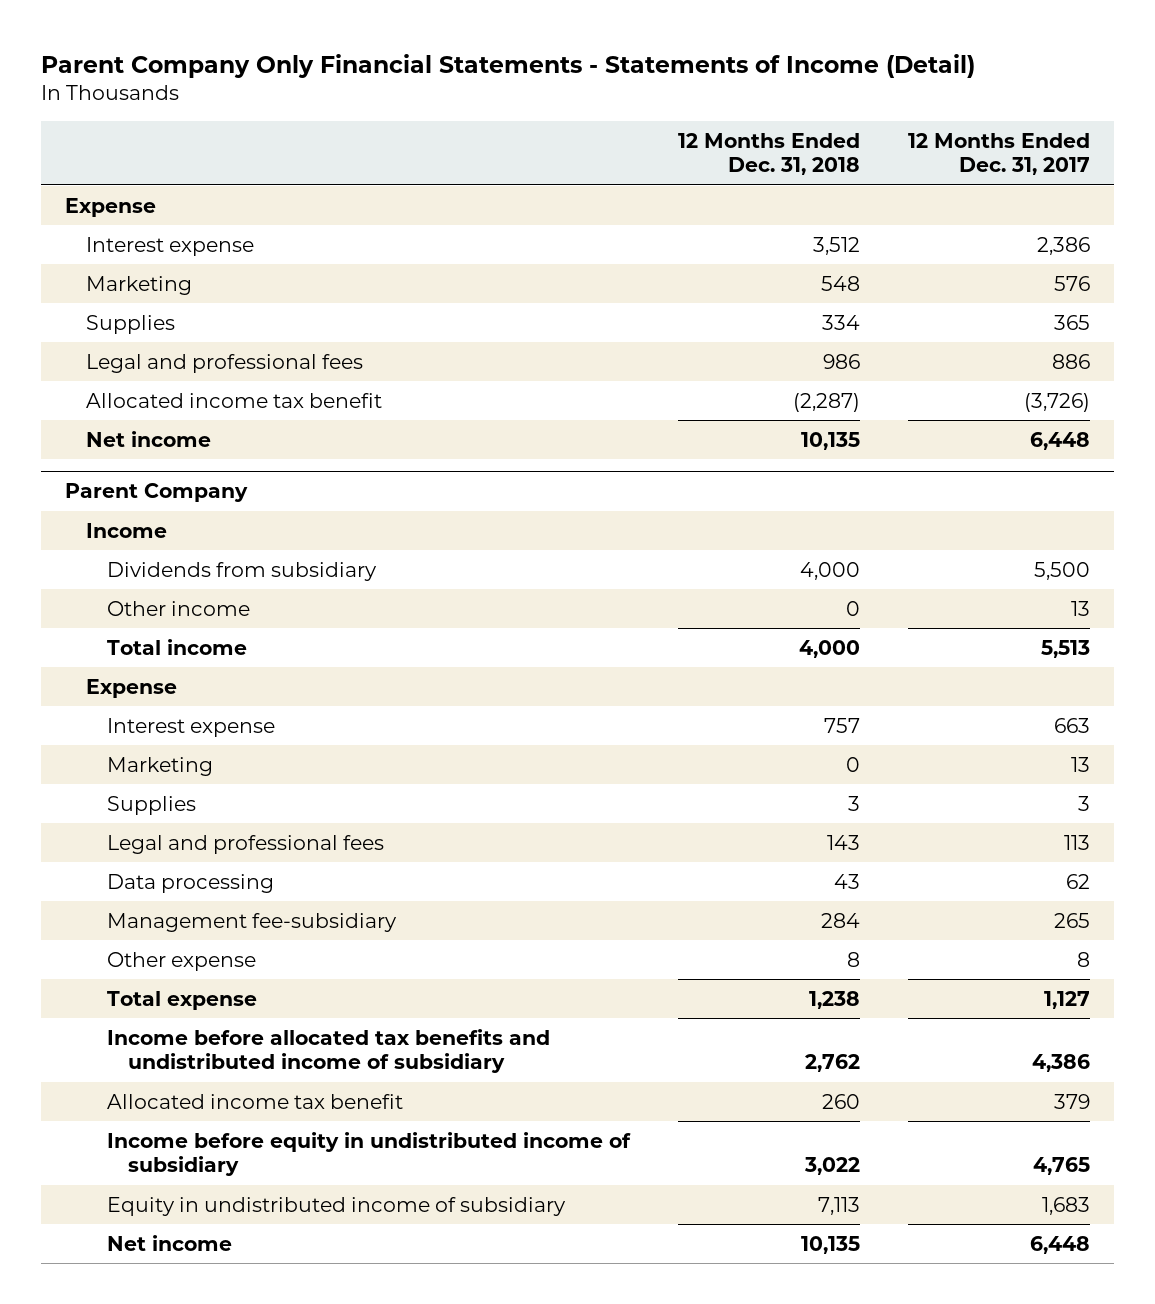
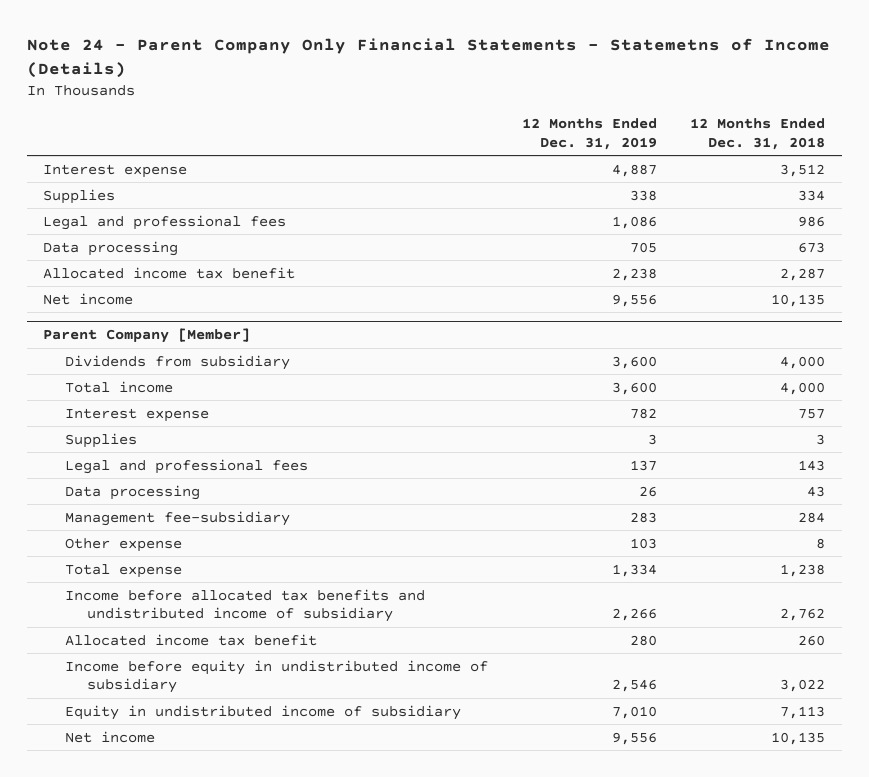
- Parent Company Only Financial Statements - Statements of Income (Detail)
+ Note 24 - Parent Company Only Financial Statements - Statemetns of Income (Details)
- | 12 Months Ended Dec. 31, 2018 | 12 Months Ended Dec. 31, 2017
+ | 12 Months Ended Dec. 31, 2019 | 12 Months Ended Dec. 31, 2018
- Expense
- Marketing | 548 | 576
- Allocated income tax benefit | (2,287) | (3,726)
+ Data processing | 705 | 673
+ Allocated income tax benefit | 2,238 | 2,287
- Parent Company
- Income
+ Parent Company [Member]
- Other income | 0 | 13
- Expense
- Marketing | 0 | 13

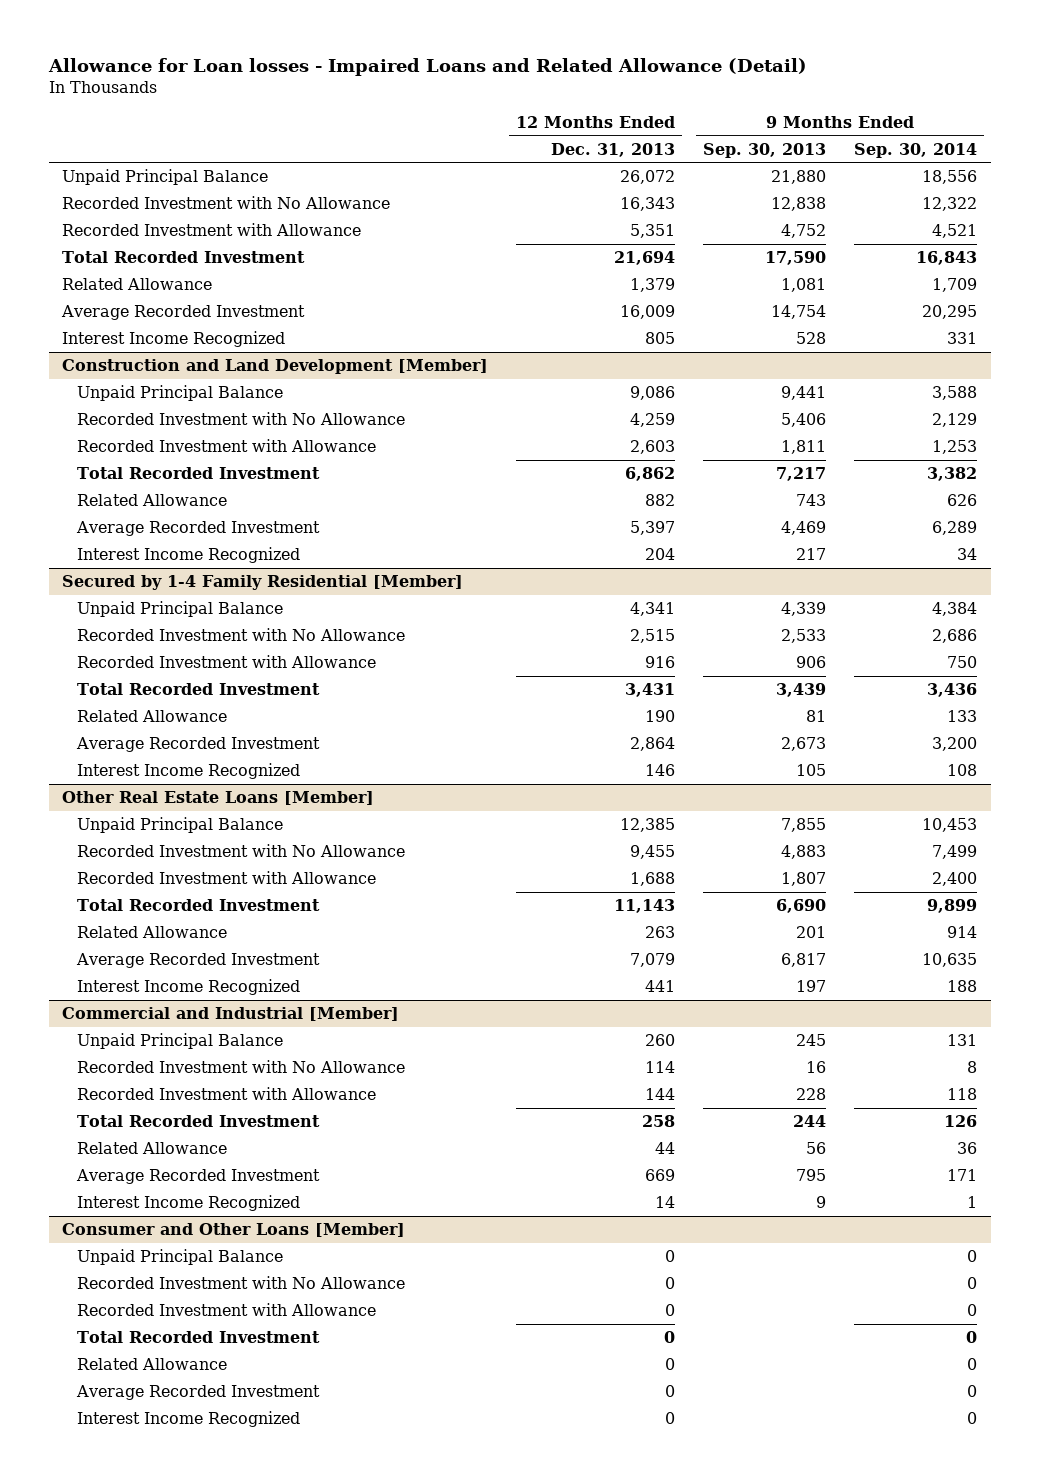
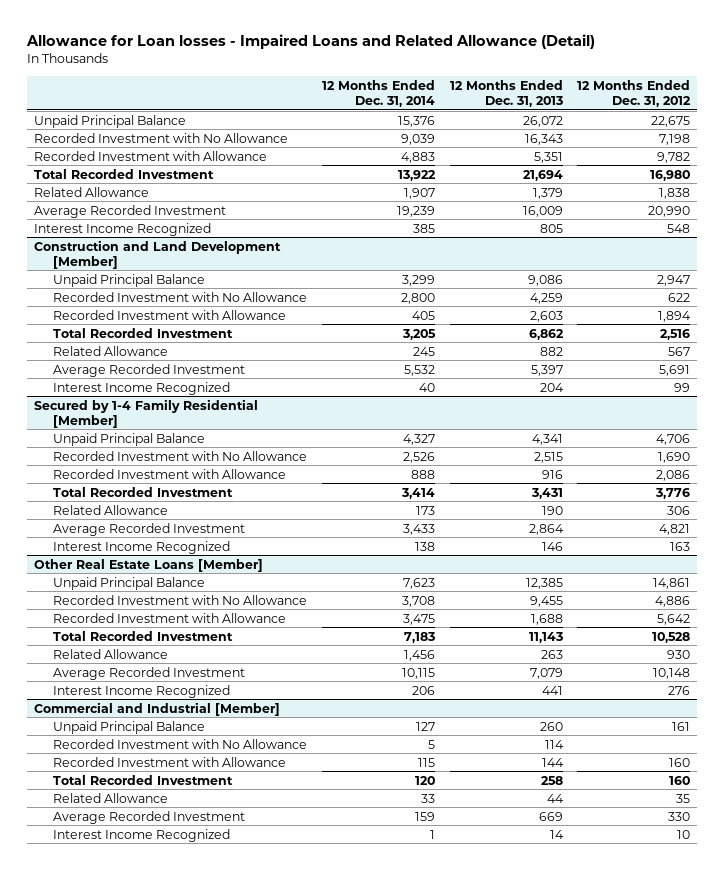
- | 12 Months Ended Dec. 31, 2013 | 9 Months Ended Sep. 30, 2013 | 9 Months Ended Sep. 30, 2014
+ | 12 Months Ended Dec. 31, 2014 | 12 Months Ended Dec. 31, 2013 | 12 Months Ended Dec. 31, 2012
- Consumer and Other Loans [Member]
- Unpaid Principal Balance | 0 | | 0
- Recorded Investment with No Allowance | 0 | | 0
- Recorded Investment with Allowance | 0 | | 0
- Total Recorded Investment | 0 | | 0
- Related Allowance | 0 | | 0
- Average Recorded Investment | 0 | | 0
- Interest Income Recognized | 0 | | 0

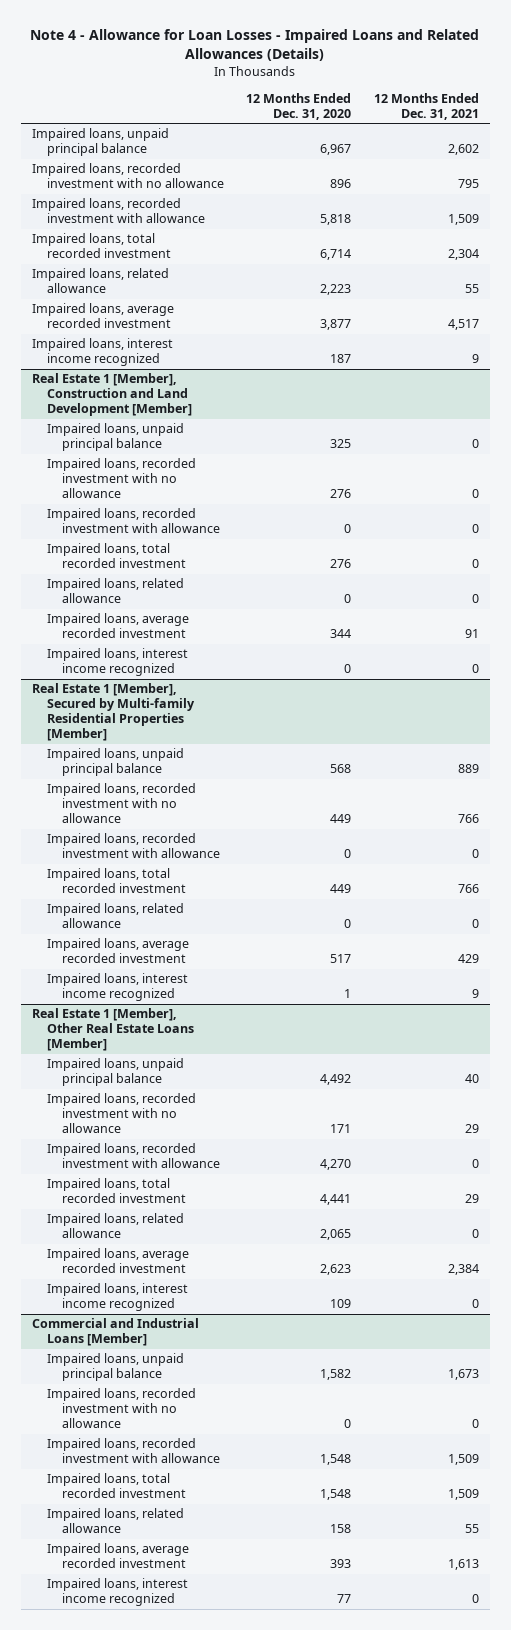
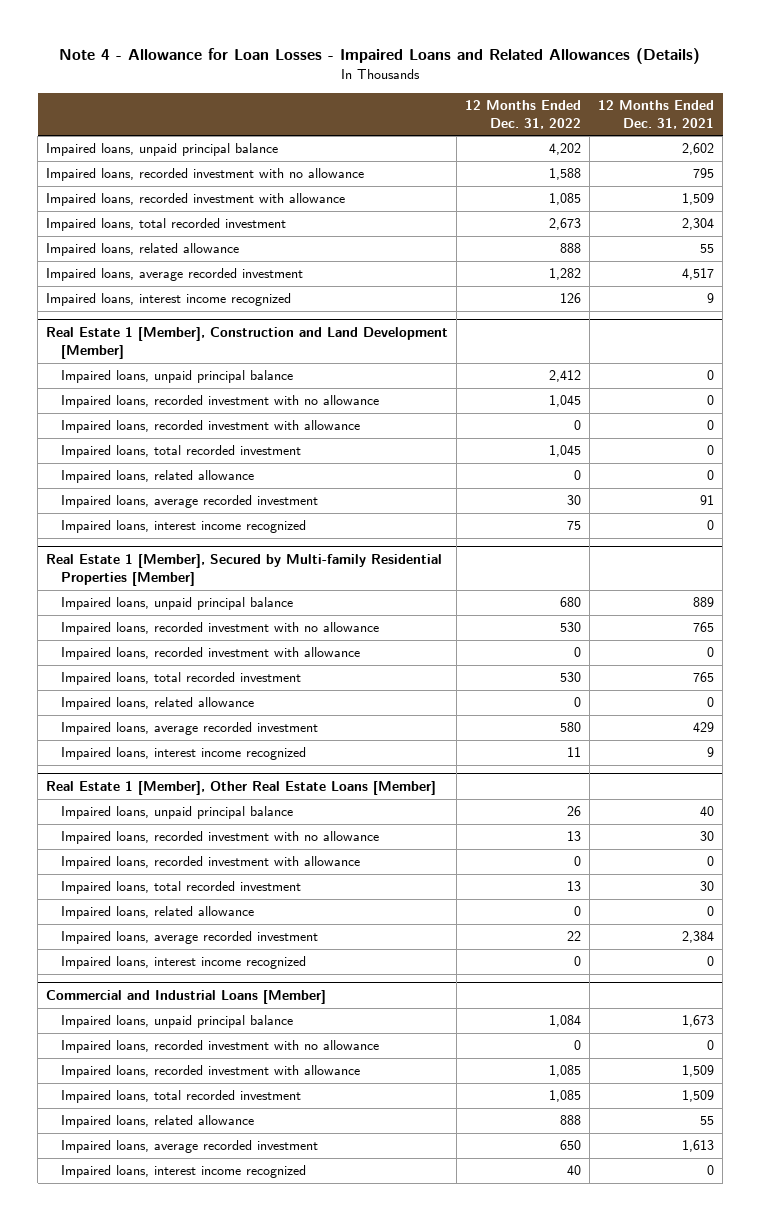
- | 12 Months Ended Dec. 31, 2020 | 12 Months Ended Dec. 31, 2021
+ | 12 Months Ended Dec. 31, 2022 | 12 Months Ended Dec. 31, 2021
@ Real Estate 1 [Member], Secured by Multi-family Residential Properties [Member]
- Impaired loans, recorded investment with no allowance | 449 | 766
+ Impaired loans, recorded investment with no allowance | 530 | 765
- Impaired loans, total recorded investment | 449 | 766
+ Impaired loans, total recorded investment | 530 | 765
@ Real Estate 1 [Member], Other Real Estate Loans [Member]
- Impaired loans, recorded investment with no allowance | 171 | 29
+ Impaired loans, recorded investment with no allowance | 13 | 30
- Impaired loans, total recorded investment | 4,441 | 29
+ Impaired loans, total recorded investment | 13 | 30

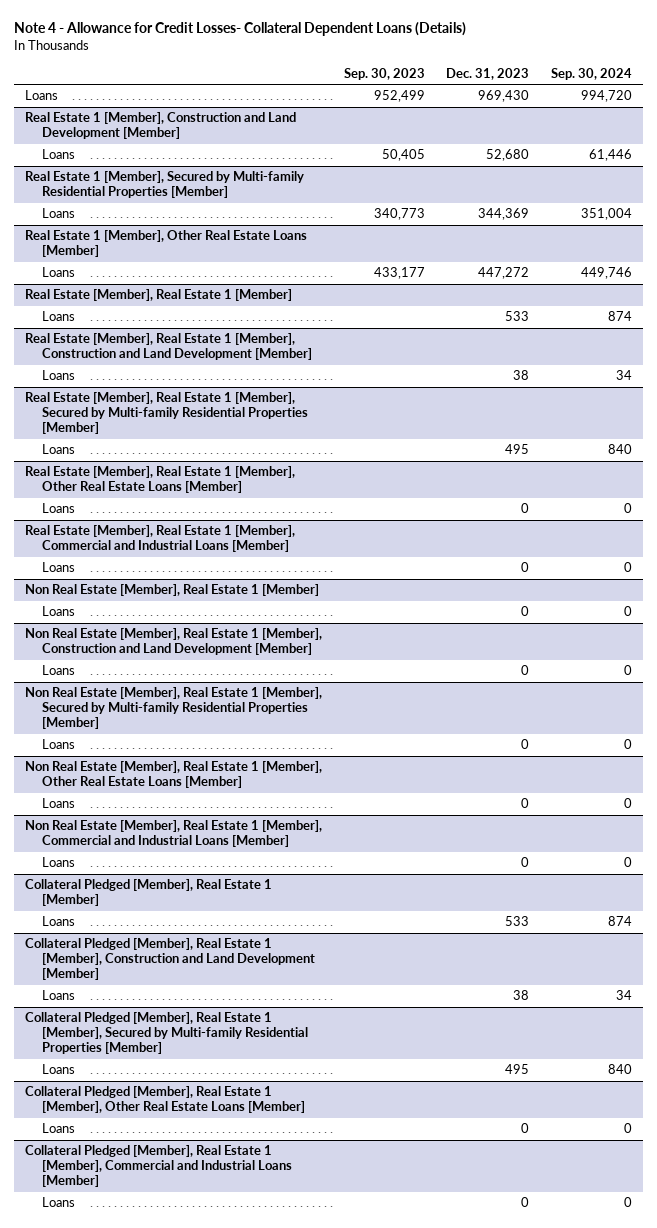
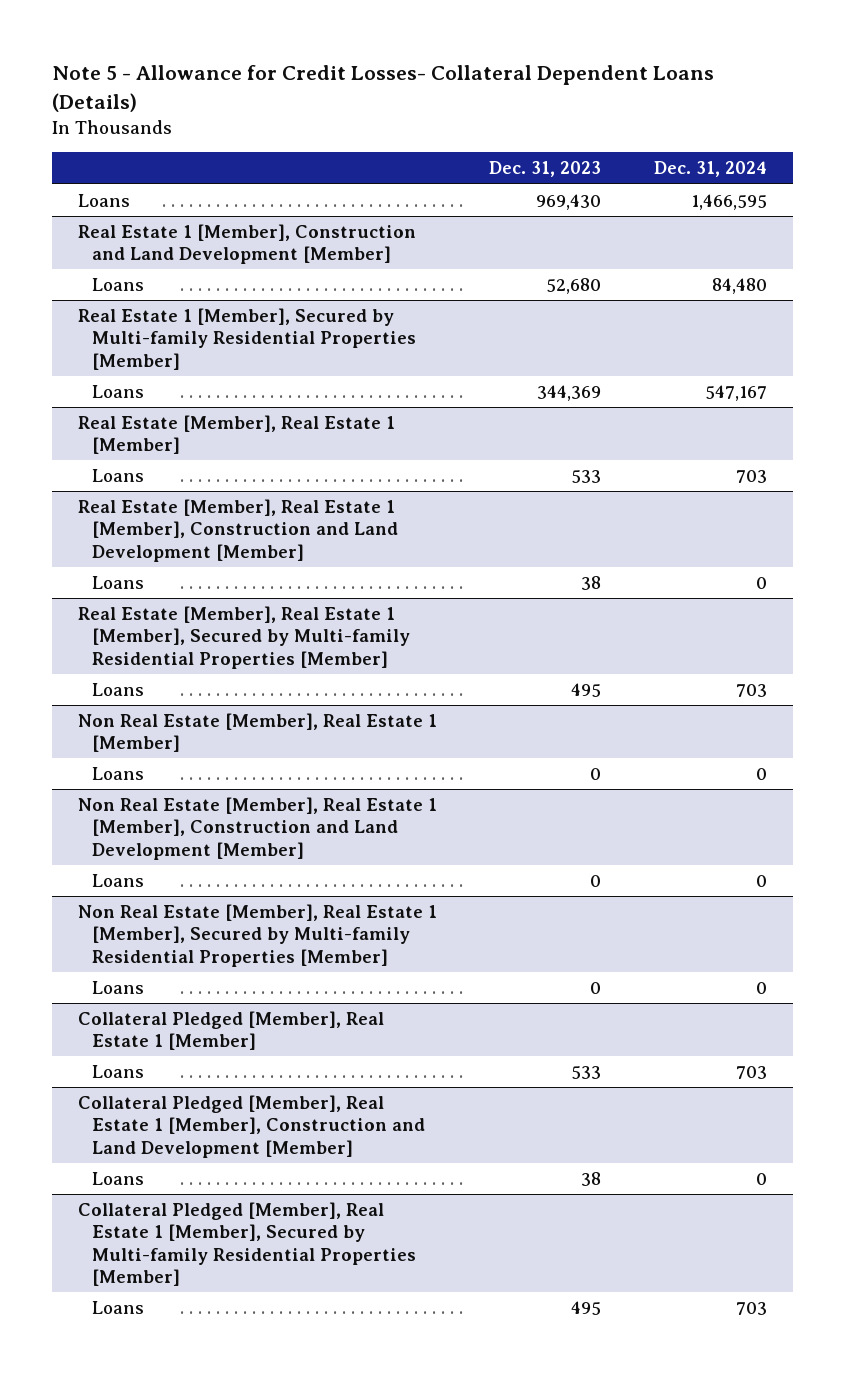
- Note 4 - Allowance for Credit Losses- Collateral Dependent Loans (Details)
+ Note 5 - Allowance for Credit Losses- Collateral Dependent Loans (Details)
- | Sep. 30, 2023 | Dec. 31, 2023 | Sep. 30, 2024
+ | Dec. 31, 2023 | Dec. 31, 2024
- Real Estate 1 [Member], Other Real Estate Loans [Member]
- Loans | 433,177 | 447,272 | 449,746
- Real Estate [Member], Real Estate 1 [Member], Other Real Estate Loans [Member]
- Loans | | 0 | 0
- Real Estate [Member], Real Estate 1 [Member], Commercial and Industrial Loans [Member]
- Loans | | 0 | 0
- Non Real Estate [Member], Real Estate 1 [Member], Other Real Estate Loans [Member]
- Loans | | 0 | 0
- Non Real Estate [Member], Real Estate 1 [Member], Commercial and Industrial Loans [Member]
- Loans | | 0 | 0
- Collateral Pledged [Member], Real Estate 1 [Member], Other Real Estate Loans [Member]
- Loans | | 0 | 0
- Collateral Pledged [Member], Real Estate 1 [Member], Commercial and Industrial Loans [Member]
- Loans | | 0 | 0

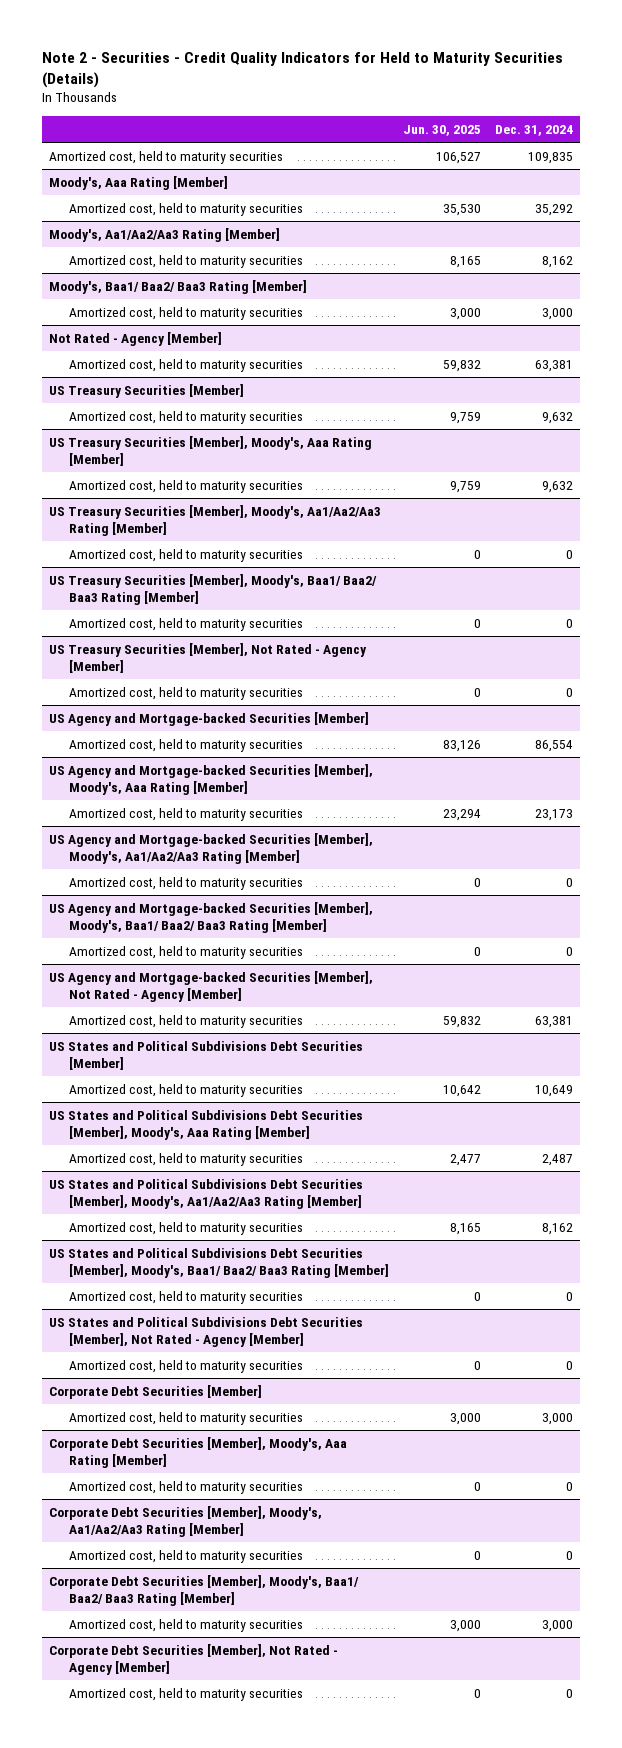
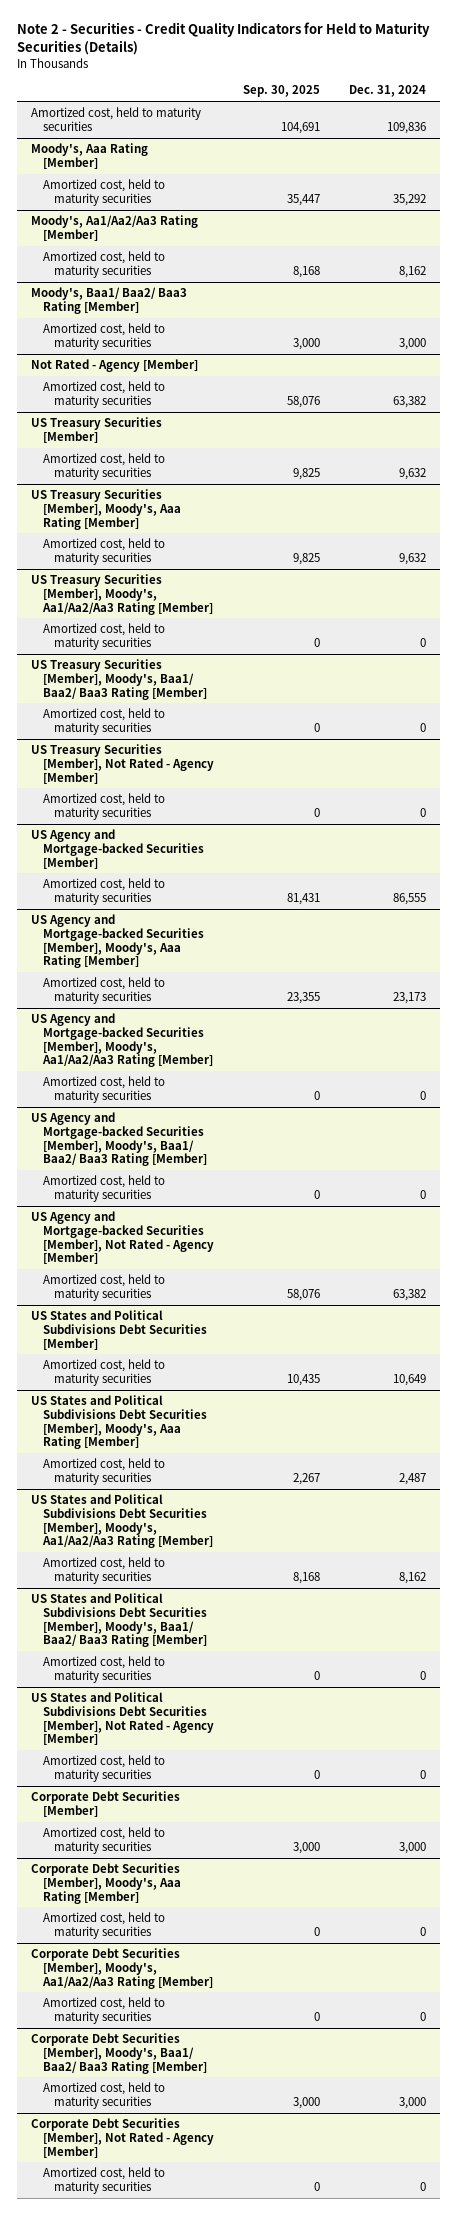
- | Jun. 30, 2025 | Dec. 31, 2024
+ | Sep. 30, 2025 | Dec. 31, 2024
- Amortized cost, held to maturity securities | 106,527 | 109,835
+ Amortized cost, held to maturity securities | 104,691 | 109,836
@ Not Rated - Agency [Member]
- Amortized cost, held to maturity securities | 59,832 | 63,381
+ Amortized cost, held to maturity securities | 58,076 | 63,382
@ US Agency and Mortgage-backed Securities [Member]
- Amortized cost, held to maturity securities | 83,126 | 86,554
+ Amortized cost, held to maturity securities | 81,431 | 86,555
@ US Agency and Mortgage-backed Securities [Member], Not Rated - Agency [Member]
- Amortized cost, held to maturity securities | 59,832 | 63,381
+ Amortized cost, held to maturity securities | 58,076 | 63,382

